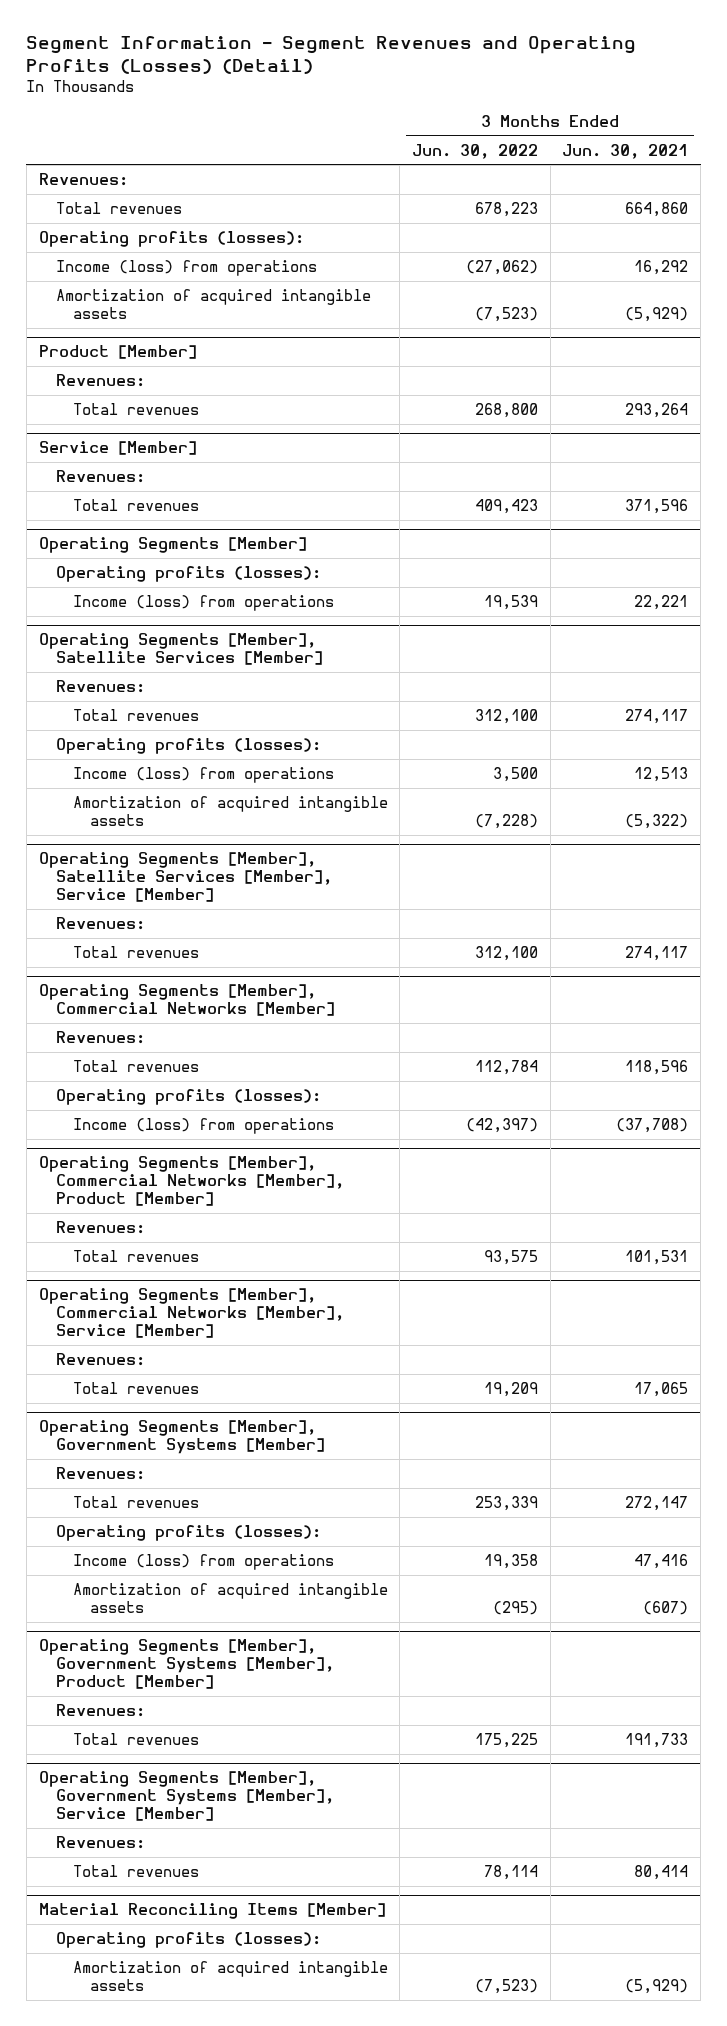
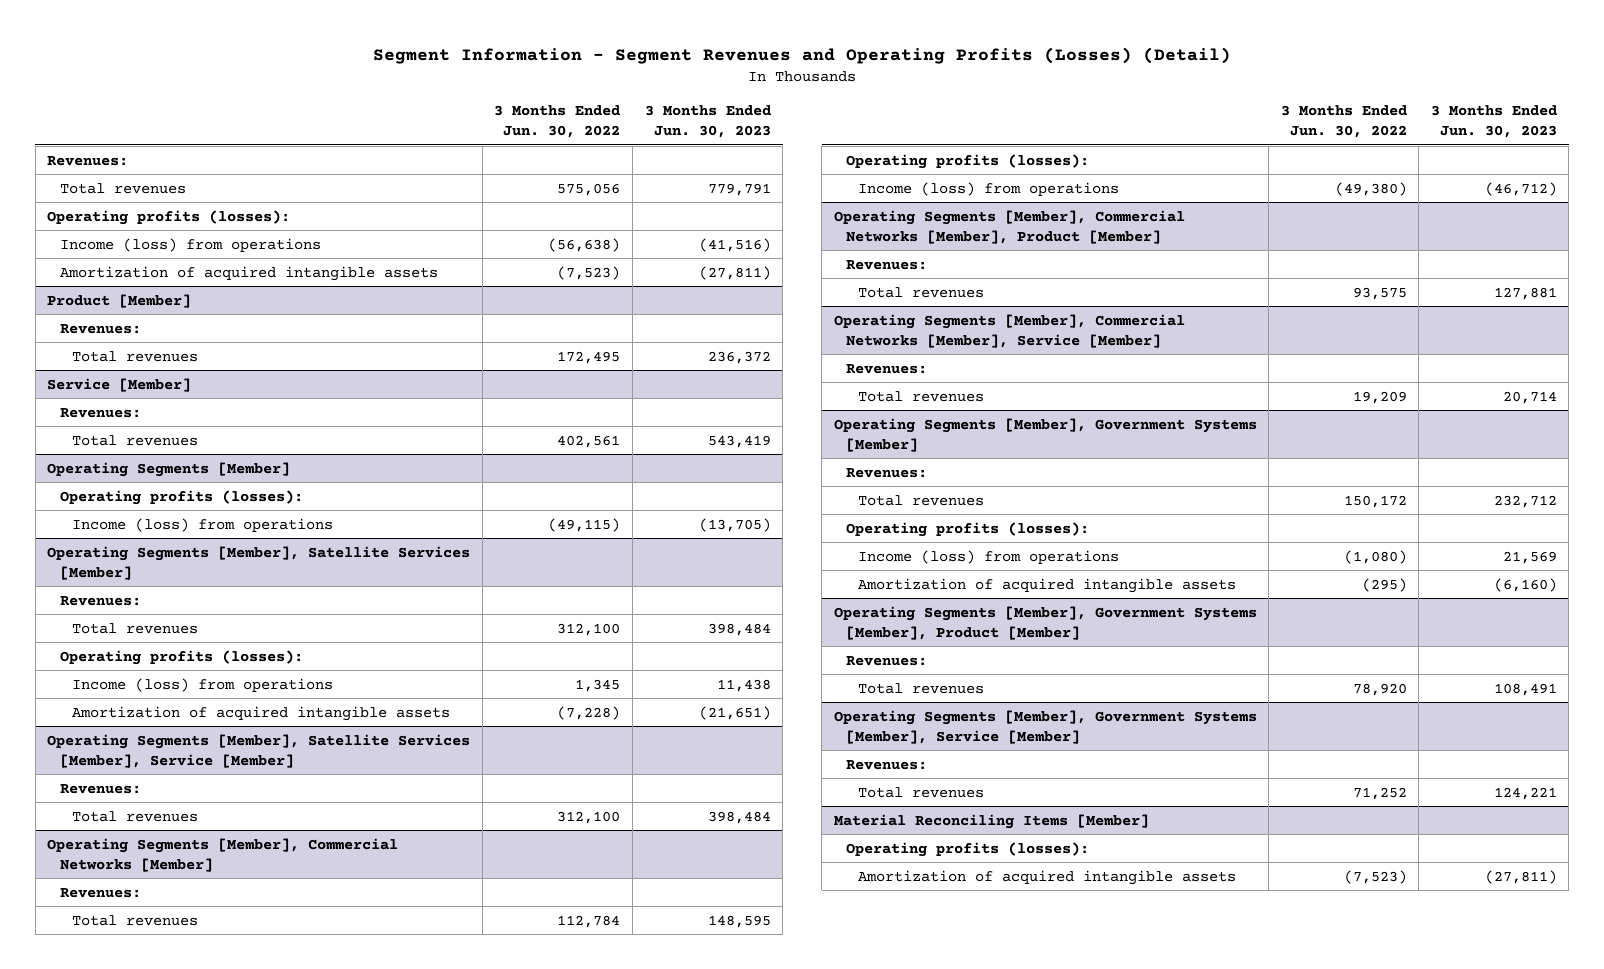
- | 3 Months Ended Jun. 30, 2022 | 3 Months Ended Jun. 30, 2021
+ | 3 Months Ended Jun. 30, 2022 | 3 Months Ended Jun. 30, 2023
- Total revenues | 678,223 | 664,860
+ Total revenues | 575,056 | 779,791
- Income (loss) from operations | (27,062) | 16,292
+ Income (loss) from operations | (56,638) | (41,516)
@ Product [Member]
- Total revenues | 268,800 | 293,264
+ Total revenues | 172,495 | 236,372
@ Service [Member]
- Total revenues | 409,423 | 371,596
+ Total revenues | 402,561 | 543,419
@ Operating Segments [Member]
- Income (loss) from operations | 19,539 | 22,221
+ Income (loss) from operations | (49,115) | (13,705)
@ Operating Segments [Member], Satellite Services [Member]
- Income (loss) from operations | 3,500 | 12,513
+ Income (loss) from operations | 1,345 | 11,438
@ Operating Segments [Member], Commercial Networks [Member]
- Income (loss) from operations | (42,397) | (37,708)
+ Income (loss) from operations | (49,380) | (46,712)
@ Operating Segments [Member], Government Systems [Member]
- Total revenues | 253,339 | 272,147
+ Total revenues | 150,172 | 232,712
- Income (loss) from operations | 19,358 | 47,416
+ Income (loss) from operations | (1,080) | 21,569
@ Operating Segments [Member], Government Systems [Member], Product [Member]
- Total revenues | 175,225 | 191,733
+ Total revenues | 78,920 | 108,491
@ Operating Segments [Member], Government Systems [Member], Service [Member]
- Total revenues | 78,114 | 80,414
+ Total revenues | 71,252 | 124,221

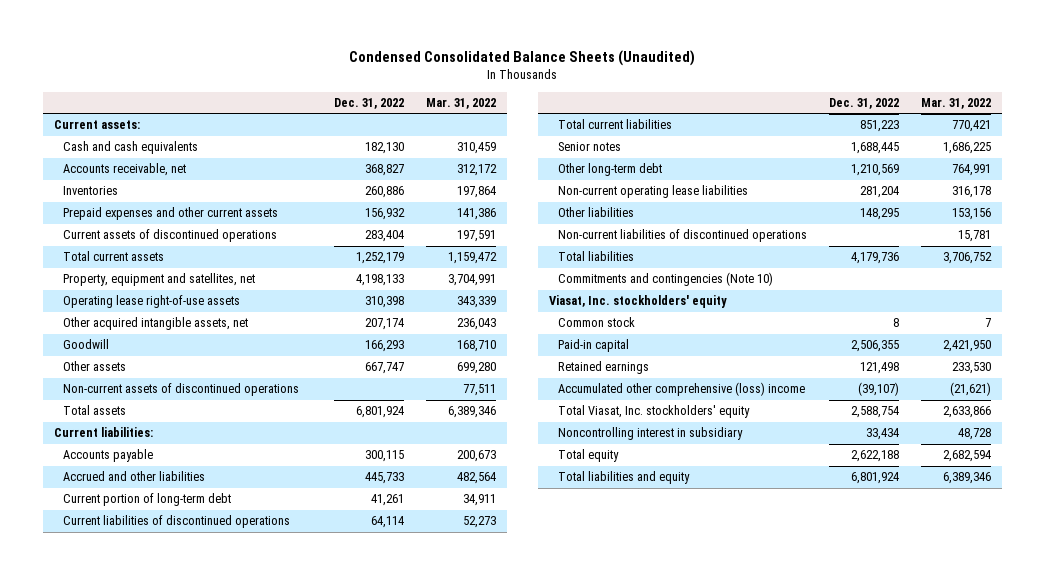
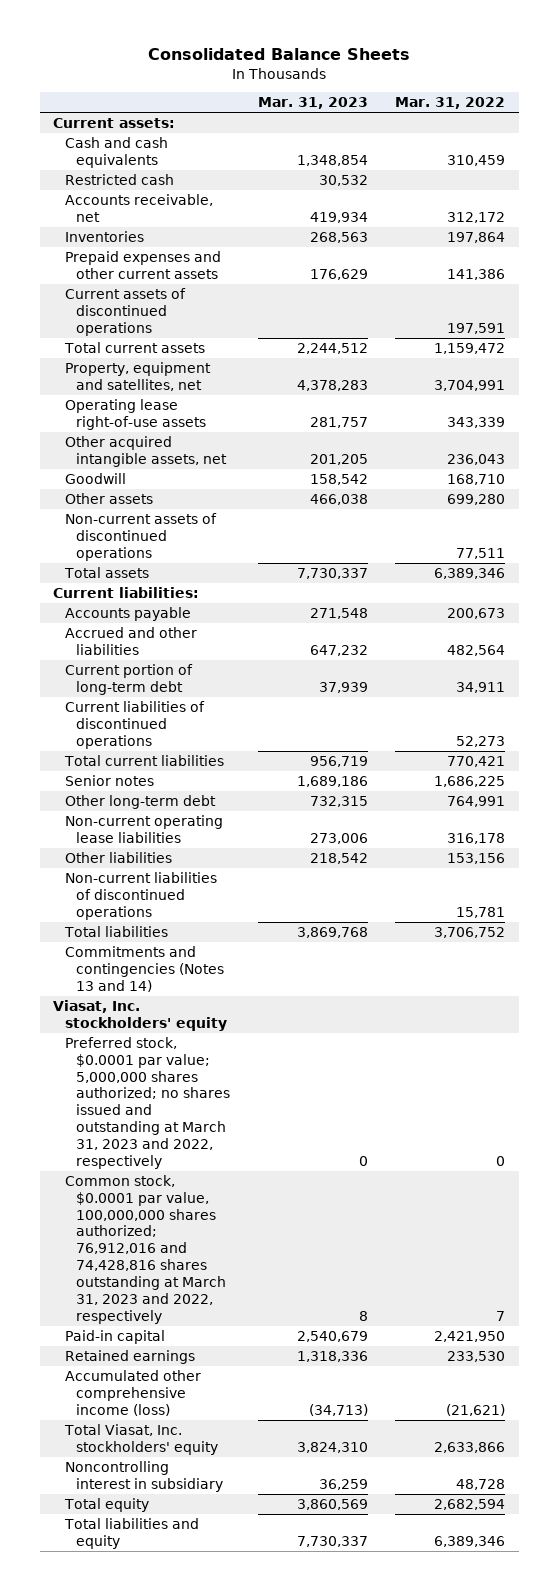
- Condensed Consolidated Balance Sheets (Unaudited)
+ Consolidated Balance Sheets
- | Dec. 31, 2022 | Mar. 31, 2022
+ | Mar. 31, 2023 | Mar. 31, 2022
+ Restricted cash | 30,532 |
- Commitments and contingencies (Note 10)
+ Commitments and contingencies (Notes 13 and 14)
- Common stock | 8 | 7
+ Preferred stock, $0.0001 par value; 5,000,000 shares authorized; no shares issued and outstanding at March 31, 2023 and 2022, respectively | 0 | 0
+ Common stock, $0.0001 par value, 100,000,000 shares authorized; 76,912,016 and 74,428,816 shares outstanding at March 31, 2023 and 2022, respectively | 8 | 7
- Accumulated other comprehensive (loss) income | (39,107) | (21,621)
+ Accumulated other comprehensive income (loss) | (34,713) | (21,621)

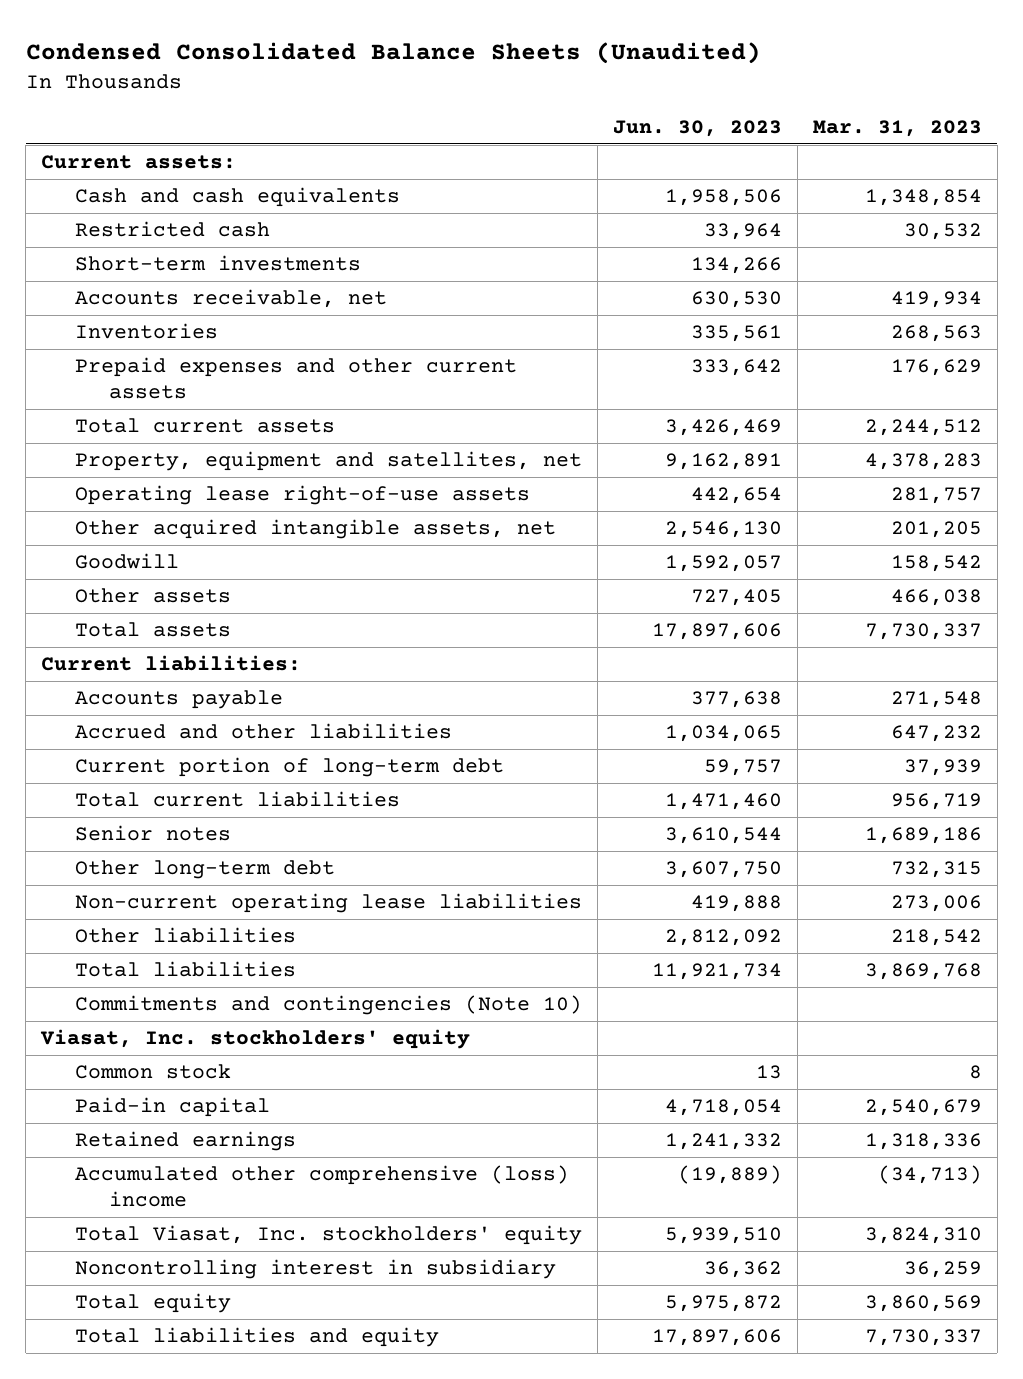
- Consolidated Balance Sheets
+ Condensed Consolidated Balance Sheets (Unaudited)
- | Mar. 31, 2023 | Mar. 31, 2022
+ | Jun. 30, 2023 | Mar. 31, 2023
+ Short-term investments | 134,266 |
- Current assets of discontinued operations | | 197,591
- Non-current assets of discontinued operations | | 77,511
- Current liabilities of discontinued operations | | 52,273
- Non-current liabilities of discontinued operations | | 15,781
- Commitments and contingencies (Notes 13 and 14)
+ Commitments and contingencies (Note 10)
- Preferred stock, $0.0001 par value; 5,000,000 shares authorized; no shares issued and outstanding at March 31, 2023 and 2022, respectively | 0 | 0
- Common stock, $0.0001 par value, 100,000,000 shares authorized; 76,912,016 and 74,428,816 shares outstanding at March 31, 2023 and 2022, respectively | 8 | 7
+ Common stock | 13 | 8
- Accumulated other comprehensive income (loss) | (34,713) | (21,621)
+ Accumulated other comprehensive (loss) income | (19,889) | (34,713)

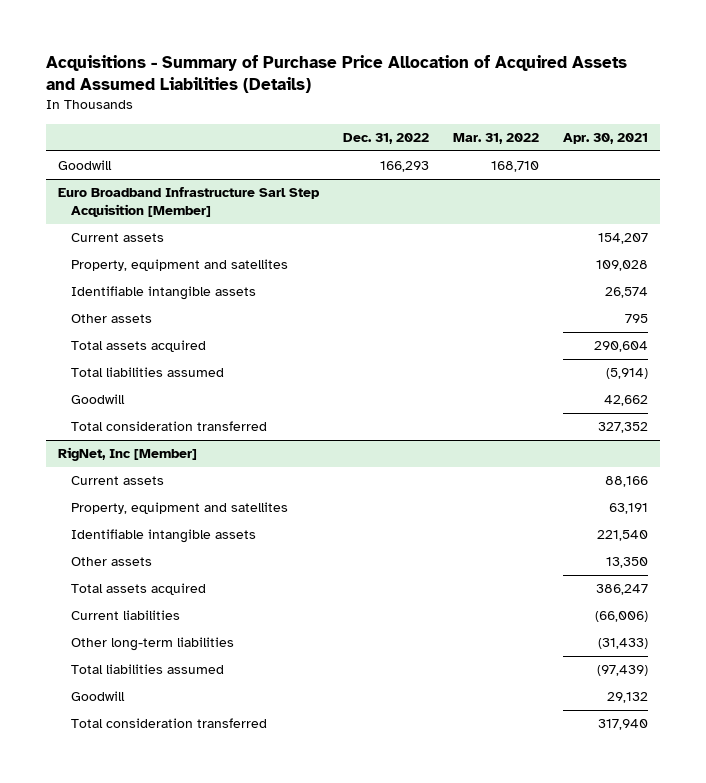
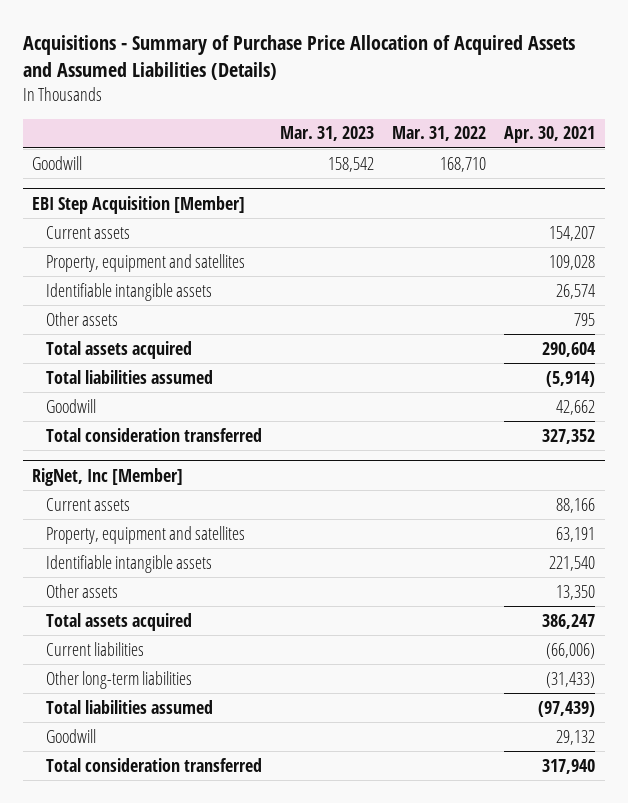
- | Dec. 31, 2022 | Mar. 31, 2022 | Apr. 30, 2021
+ | Mar. 31, 2023 | Mar. 31, 2022 | Apr. 30, 2021
- Euro Broadband Infrastructure Sarl Step Acquisition [Member]
+ EBI Step Acquisition [Member]

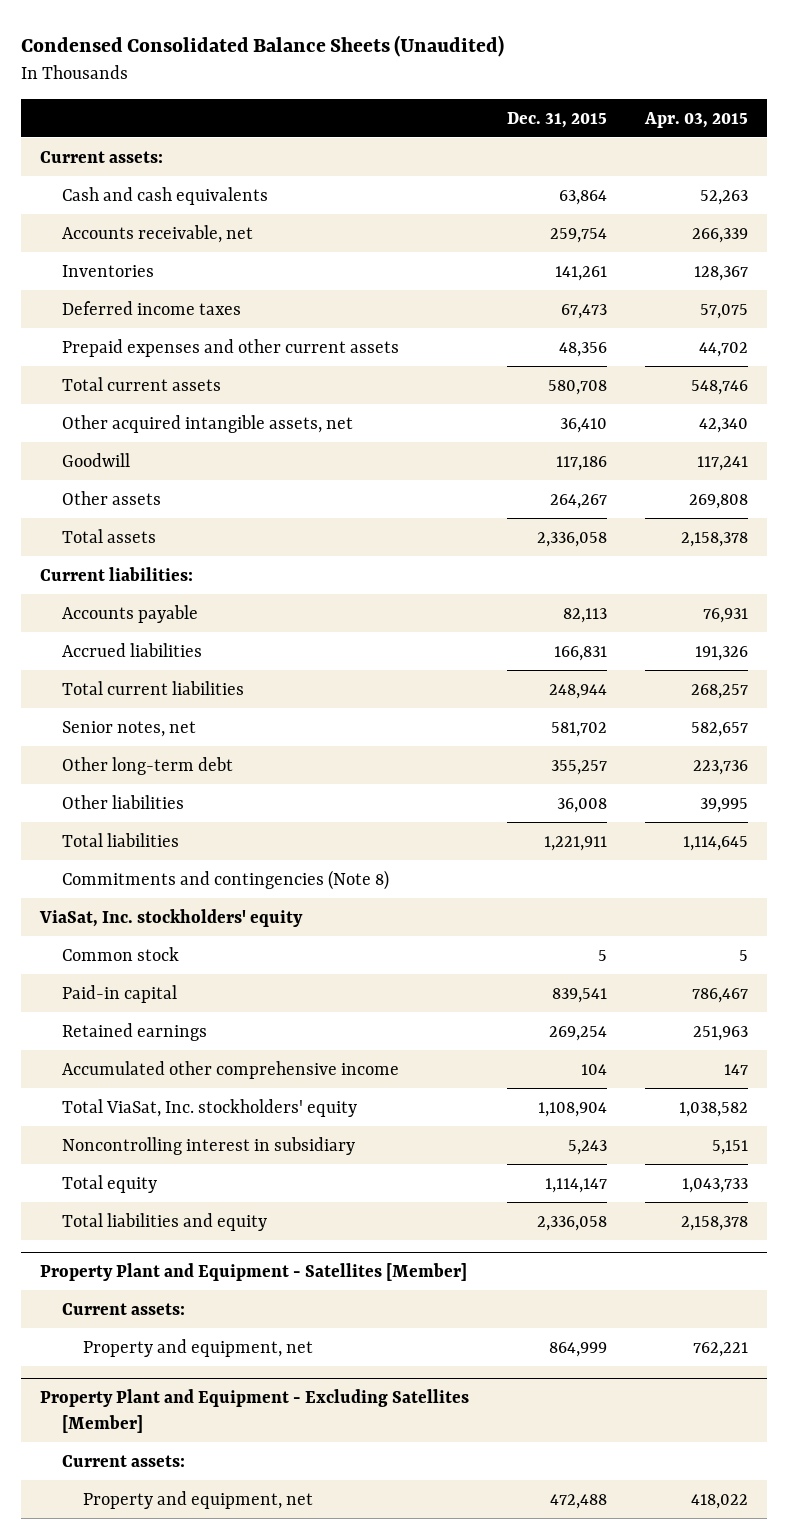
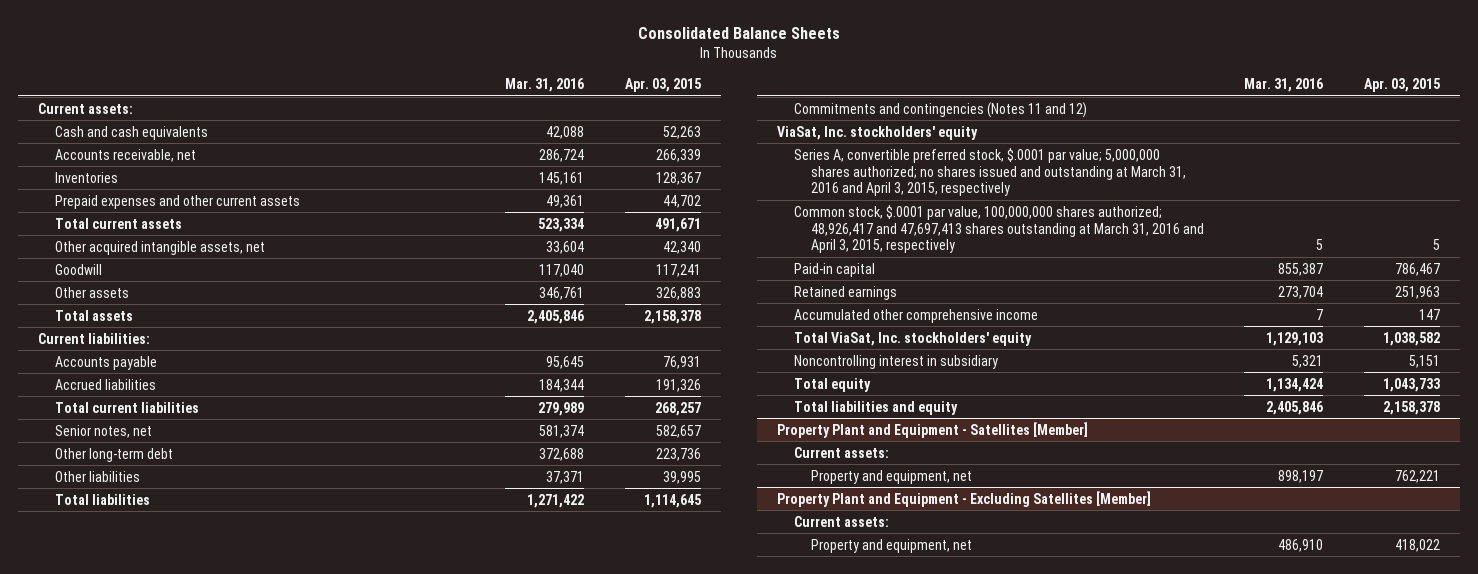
- Condensed Consolidated Balance Sheets (Unaudited)
+ Consolidated Balance Sheets
- | Dec. 31, 2015 | Apr. 03, 2015
+ | Mar. 31, 2016 | Apr. 03, 2015
- Deferred income taxes | 67,473 | 57,075
- Total current assets | 580,708 | 548,746
+ Total current assets | 523,334 | 491,671
- Other assets | 264,267 | 269,808
+ Other assets | 346,761 | 326,883
- Commitments and contingencies (Note 8)
+ Commitments and contingencies (Notes 11 and 12)
- Common stock | 5 | 5
+ Series A, convertible preferred stock, $.0001 par value; 5,000,000 shares authorized; no shares issued and outstanding at March 31, 2016 and April 3, 2015, respectively
+ Common stock, $.0001 par value, 100,000,000 shares authorized; 48,926,417 and 47,697,413 shares outstanding at March 31, 2016 and April 3, 2015, respectively | 5 | 5

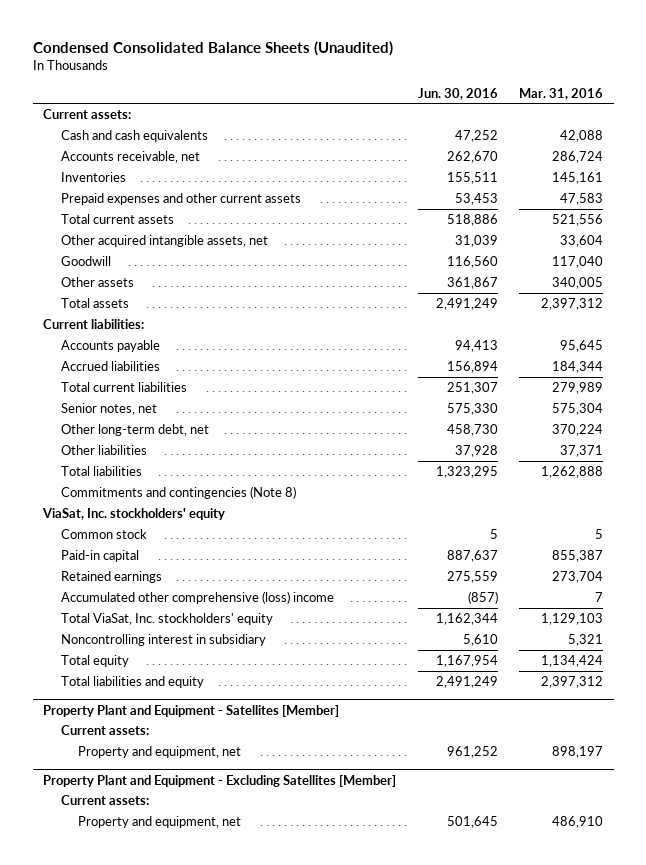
- Consolidated Balance Sheets
+ Condensed Consolidated Balance Sheets (Unaudited)
- | Mar. 31, 2016 | Apr. 03, 2015
+ | Jun. 30, 2016 | Mar. 31, 2016
- Prepaid expenses and other current assets | 49,361 | 44,702
- Total current assets | 523,334 | 491,671
+ Prepaid expenses and other current assets | 53,453 | 47,583
+ Total current assets | 518,886 | 521,556
- Other assets | 346,761 | 326,883
- Total assets | 2,405,846 | 2,158,378
+ Other assets | 361,867 | 340,005
+ Total assets | 2,491,249 | 2,397,312
- Senior notes, net | 581,374 | 582,657
- Other long-term debt | 372,688 | 223,736
+ Senior notes, net | 575,330 | 575,304
+ Other long-term debt, net | 458,730 | 370,224
- Total liabilities | 1,271,422 | 1,114,645
- Commitments and contingencies (Notes 11 and 12)
+ Total liabilities | 1,323,295 | 1,262,888
+ Commitments and contingencies (Note 8)
- Series A, convertible preferred stock, $.0001 par value; 5,000,000 shares authorized; no shares issued and outstanding at March 31, 2016 and April 3, 2015, respectively
- Common stock, $.0001 par value, 100,000,000 shares authorized; 48,926,417 and 47,697,413 shares outstanding at March 31, 2016 and April 3, 2015, respectively | 5 | 5
+ Common stock | 5 | 5
- Accumulated other comprehensive income | 7 | 147
+ Accumulated other comprehensive (loss) income | (857) | 7
- Total liabilities and equity | 2,405,846 | 2,158,378
+ Total liabilities and equity | 2,491,249 | 2,397,312

